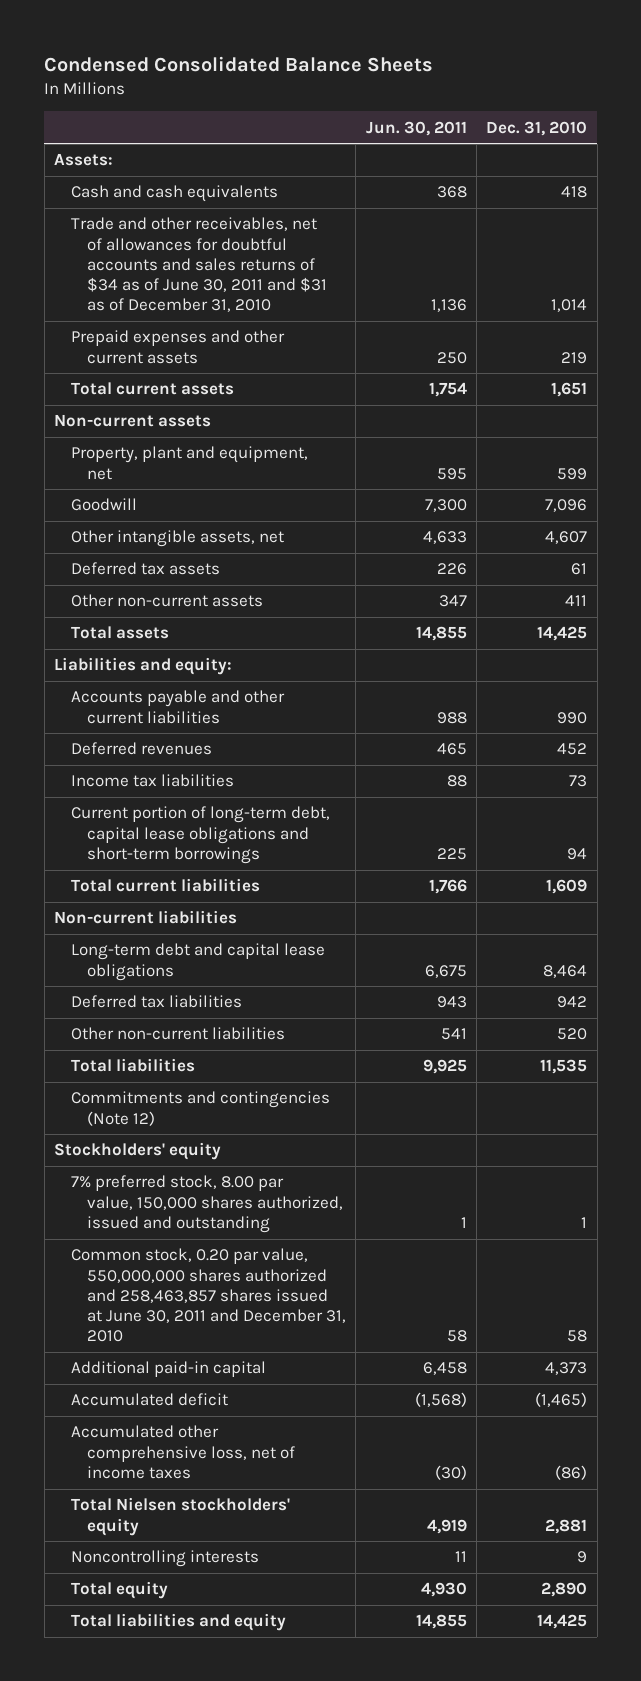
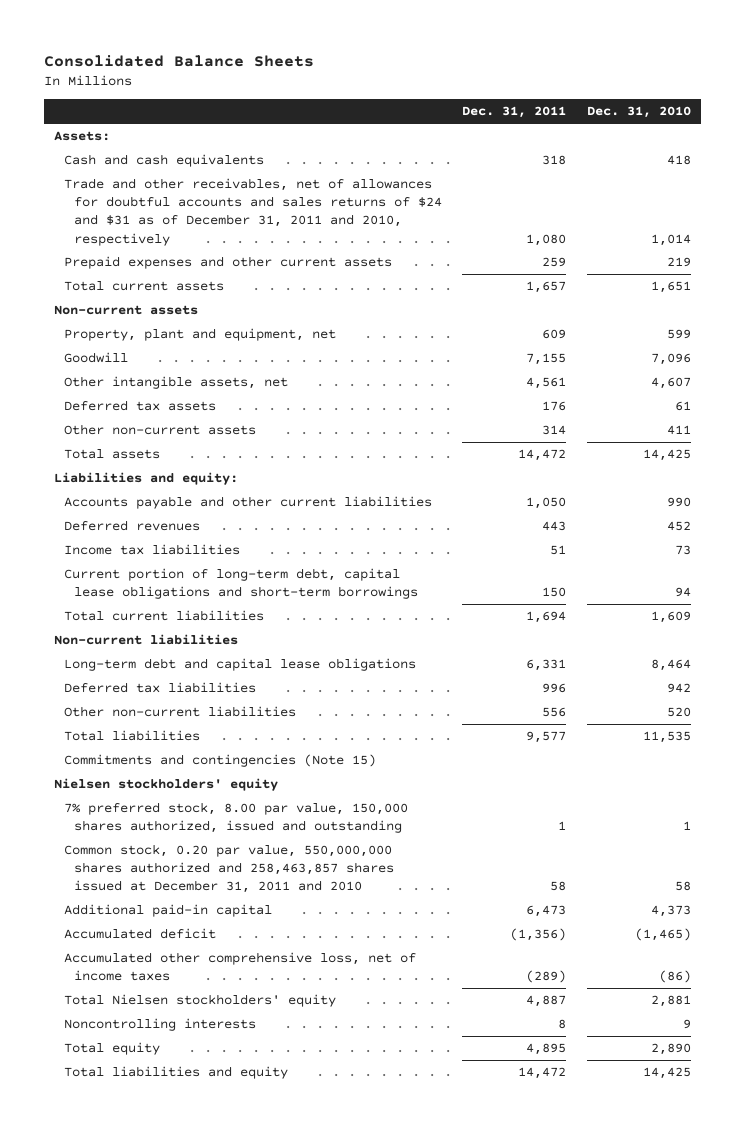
- Condensed Consolidated Balance Sheets
+ Consolidated Balance Sheets
- | Jun. 30, 2011 | Dec. 31, 2010
+ | Dec. 31, 2011 | Dec. 31, 2010
- Trade and other receivables, net of allowances for doubtful accounts and sales returns of $34 as of June 30, 2011 and $31 as of December 31, 2010 | 1,136 | 1,014
+ Trade and other receivables, net of allowances for doubtful accounts and sales returns of $24 and $31 as of December 31, 2011 and 2010, respectively | 1,080 | 1,014
- Commitments and contingencies (Note 12)
- Stockholders' equity
+ Commitments and contingencies (Note 15)
+ Nielsen stockholders' equity
- Common stock, 0.20 par value, 550,000,000 shares authorized and 258,463,857 shares issued at June 30, 2011 and December 31, 2010 | 58 | 58
+ Common stock, 0.20 par value, 550,000,000 shares authorized and 258,463,857 shares issued at December 31, 2011 and 2010 | 58 | 58

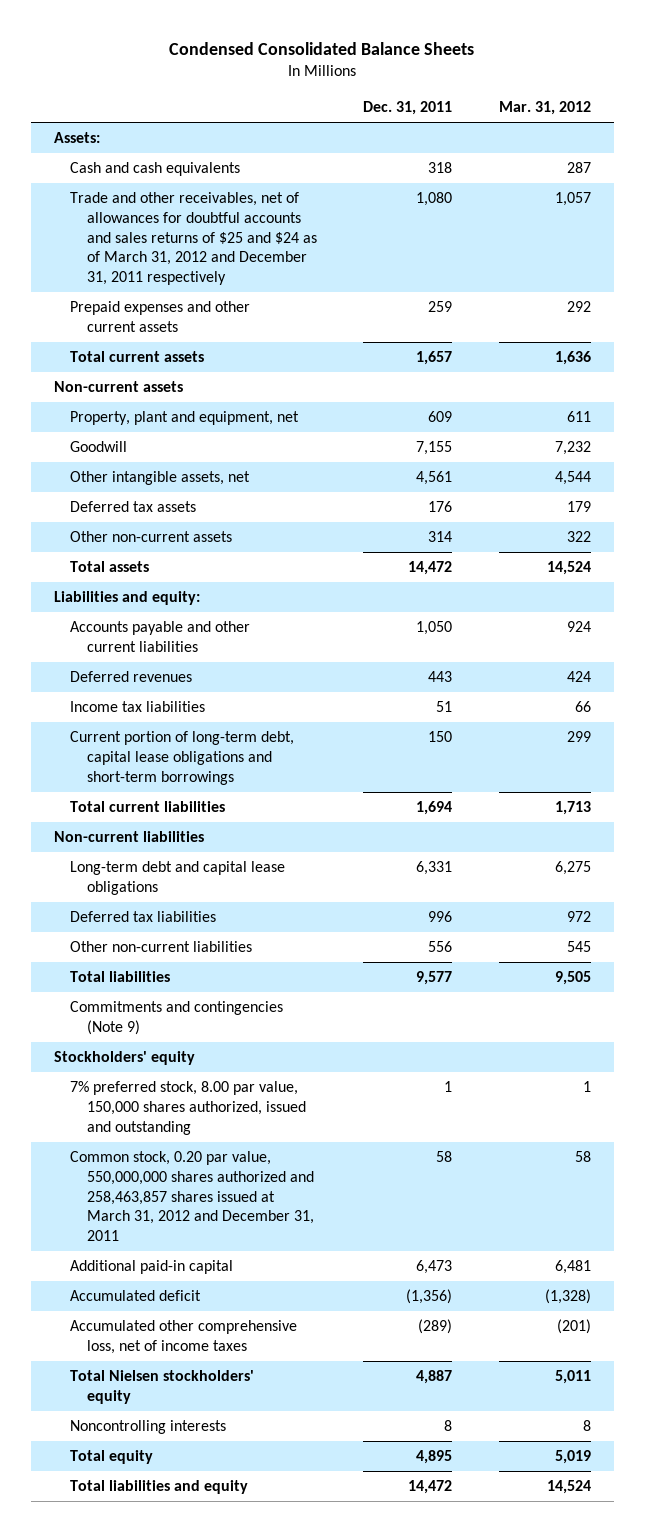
- Consolidated Balance Sheets
+ Condensed Consolidated Balance Sheets
- | Dec. 31, 2011 | Dec. 31, 2010
+ | Dec. 31, 2011 | Mar. 31, 2012
- Trade and other receivables, net of allowances for doubtful accounts and sales returns of $24 and $31 as of December 31, 2011 and 2010, respectively | 1,080 | 1,014
+ Trade and other receivables, net of allowances for doubtful accounts and sales returns of $25 and $24 as of March 31, 2012 and December 31, 2011 respectively | 1,080 | 1,057
- Commitments and contingencies (Note 15)
- Nielsen stockholders' equity
+ Commitments and contingencies (Note 9)
+ Stockholders' equity
- Common stock, 0.20 par value, 550,000,000 shares authorized and 258,463,857 shares issued at December 31, 2011 and 2010 | 58 | 58
+ Common stock, 0.20 par value, 550,000,000 shares authorized and 258,463,857 shares issued at March 31, 2012 and December 31, 2011 | 58 | 58

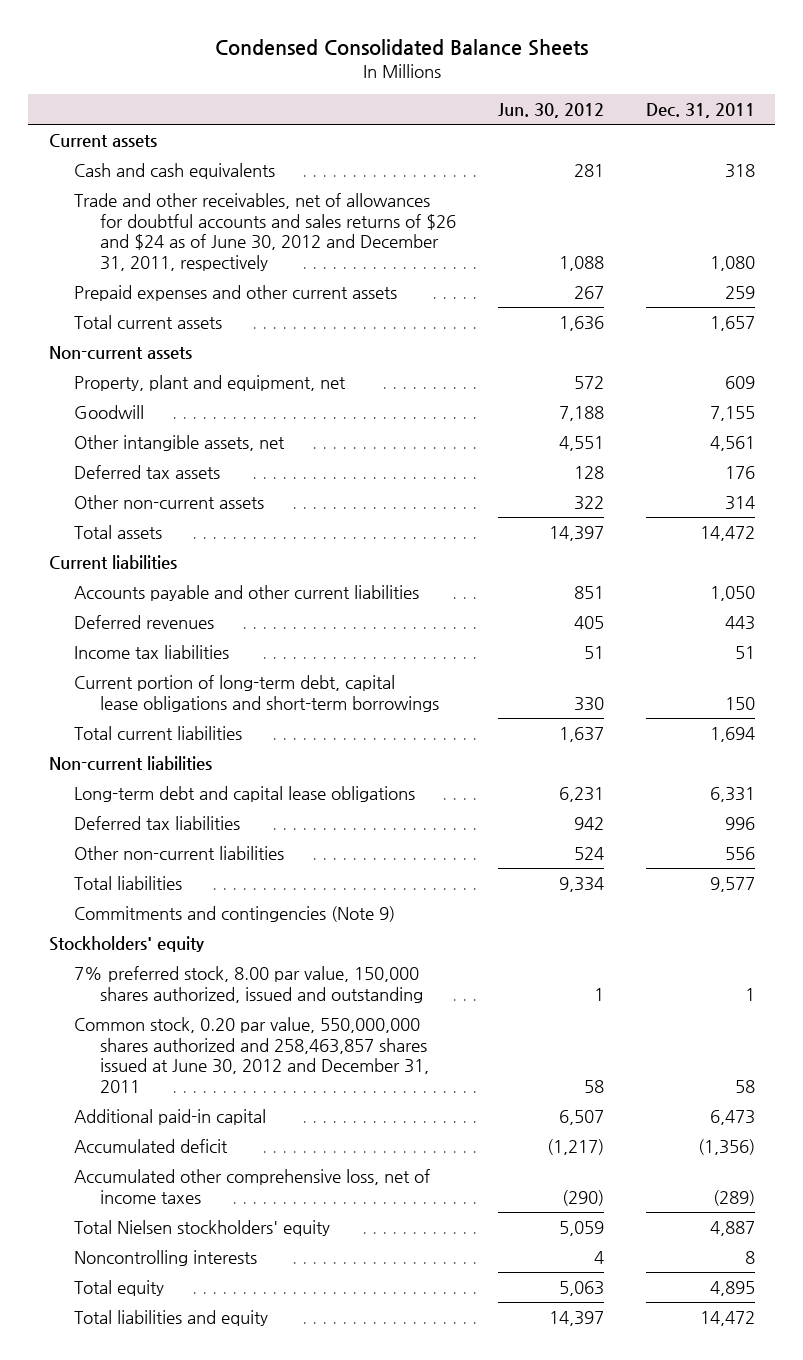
- | Dec. 31, 2011 | Mar. 31, 2012
+ | Jun. 30, 2012 | Dec. 31, 2011
- Assets:
+ Current assets
- Trade and other receivables, net of allowances for doubtful accounts and sales returns of $25 and $24 as of March 31, 2012 and December 31, 2011 respectively | 1,080 | 1,057
+ Trade and other receivables, net of allowances for doubtful accounts and sales returns of $26 and $24 as of June 30, 2012 and December 31, 2011, respectively | 1,088 | 1,080
- Liabilities and equity:
+ Current liabilities
- Common stock, 0.20 par value, 550,000,000 shares authorized and 258,463,857 shares issued at March 31, 2012 and December 31, 2011 | 58 | 58
+ Common stock, 0.20 par value, 550,000,000 shares authorized and 258,463,857 shares issued at June 30, 2012 and December 31, 2011 | 58 | 58

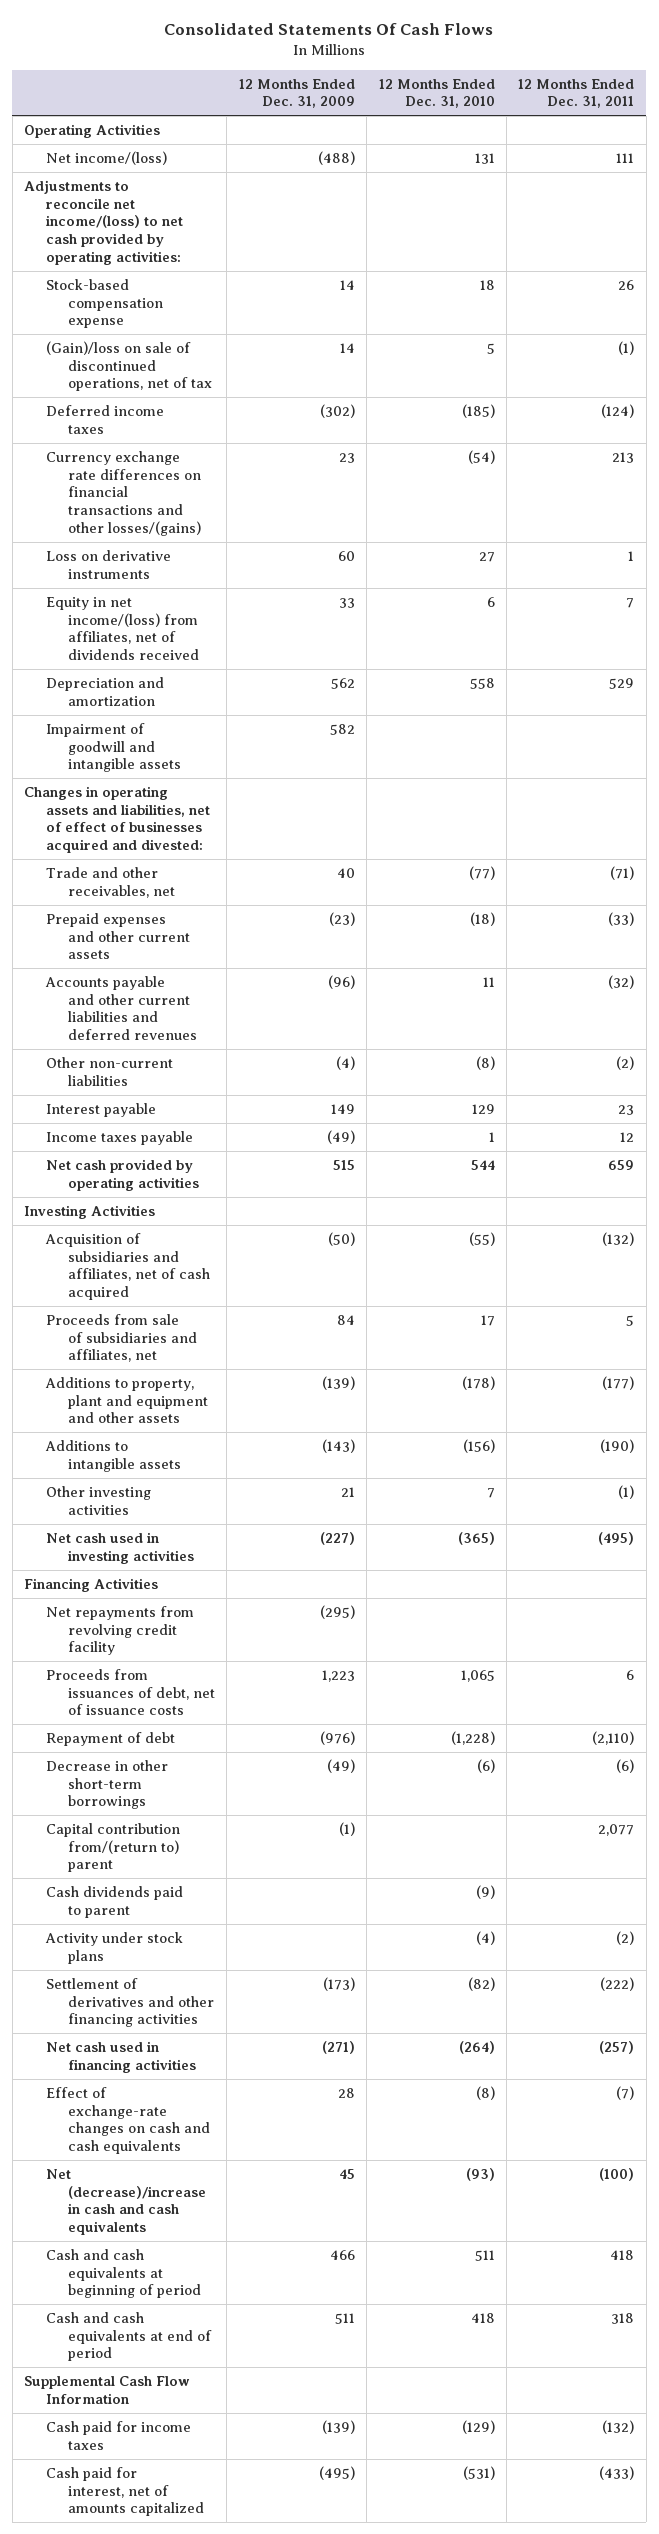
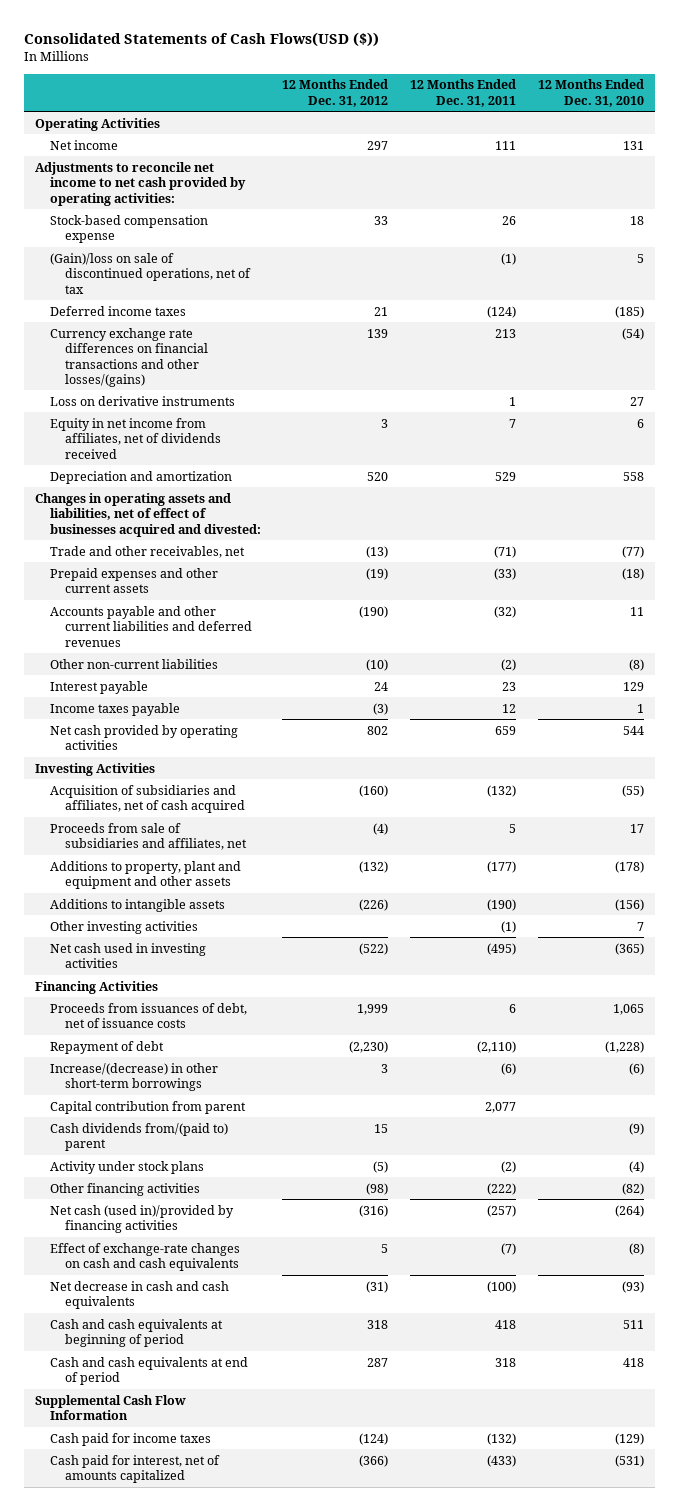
- Consolidated Statements Of Cash Flows
+ Consolidated Statements of Cash Flows(USD ($))
- | 12 Months Ended Dec. 31, 2009 | 12 Months Ended Dec. 31, 2010 | 12 Months Ended Dec. 31, 2011
+ | 12 Months Ended Dec. 31, 2012 | 12 Months Ended Dec. 31, 2011 | 12 Months Ended Dec. 31, 2010
- Net income/(loss) | (488) | 131 | 111
- Adjustments to reconcile net income/(loss) to net cash provided by operating activities:
+ Net income | 297 | 111 | 131
+ Adjustments to reconcile net income to net cash provided by operating activities:
- Equity in net income/(loss) from affiliates, net of dividends received | 33 | 6 | 7
+ Equity in net income from affiliates, net of dividends received | 3 | 7 | 6
- Impairment of goodwill and intangible assets | 582 | |
- Net repayments from revolving credit facility | (295) | |
- Decrease in other short-term borrowings | (49) | (6) | (6)
- Capital contribution from/(return to) parent | (1) | | 2,077
- Cash dividends paid to parent | | (9) |
+ Increase/(decrease) in other short-term borrowings | 3 | (6) | (6)
+ Capital contribution from parent | | 2,077 |
+ Cash dividends from/(paid to) parent | 15 | | (9)
- Settlement of derivatives and other financing activities | (173) | (82) | (222)
- Net cash used in financing activities | (271) | (264) | (257)
+ Other financing activities | (98) | (222) | (82)
+ Net cash (used in)/provided by financing activities | (316) | (257) | (264)
- Net (decrease)/increase in cash and cash equivalents | 45 | (93) | (100)
+ Net decrease in cash and cash equivalents | (31) | (100) | (93)

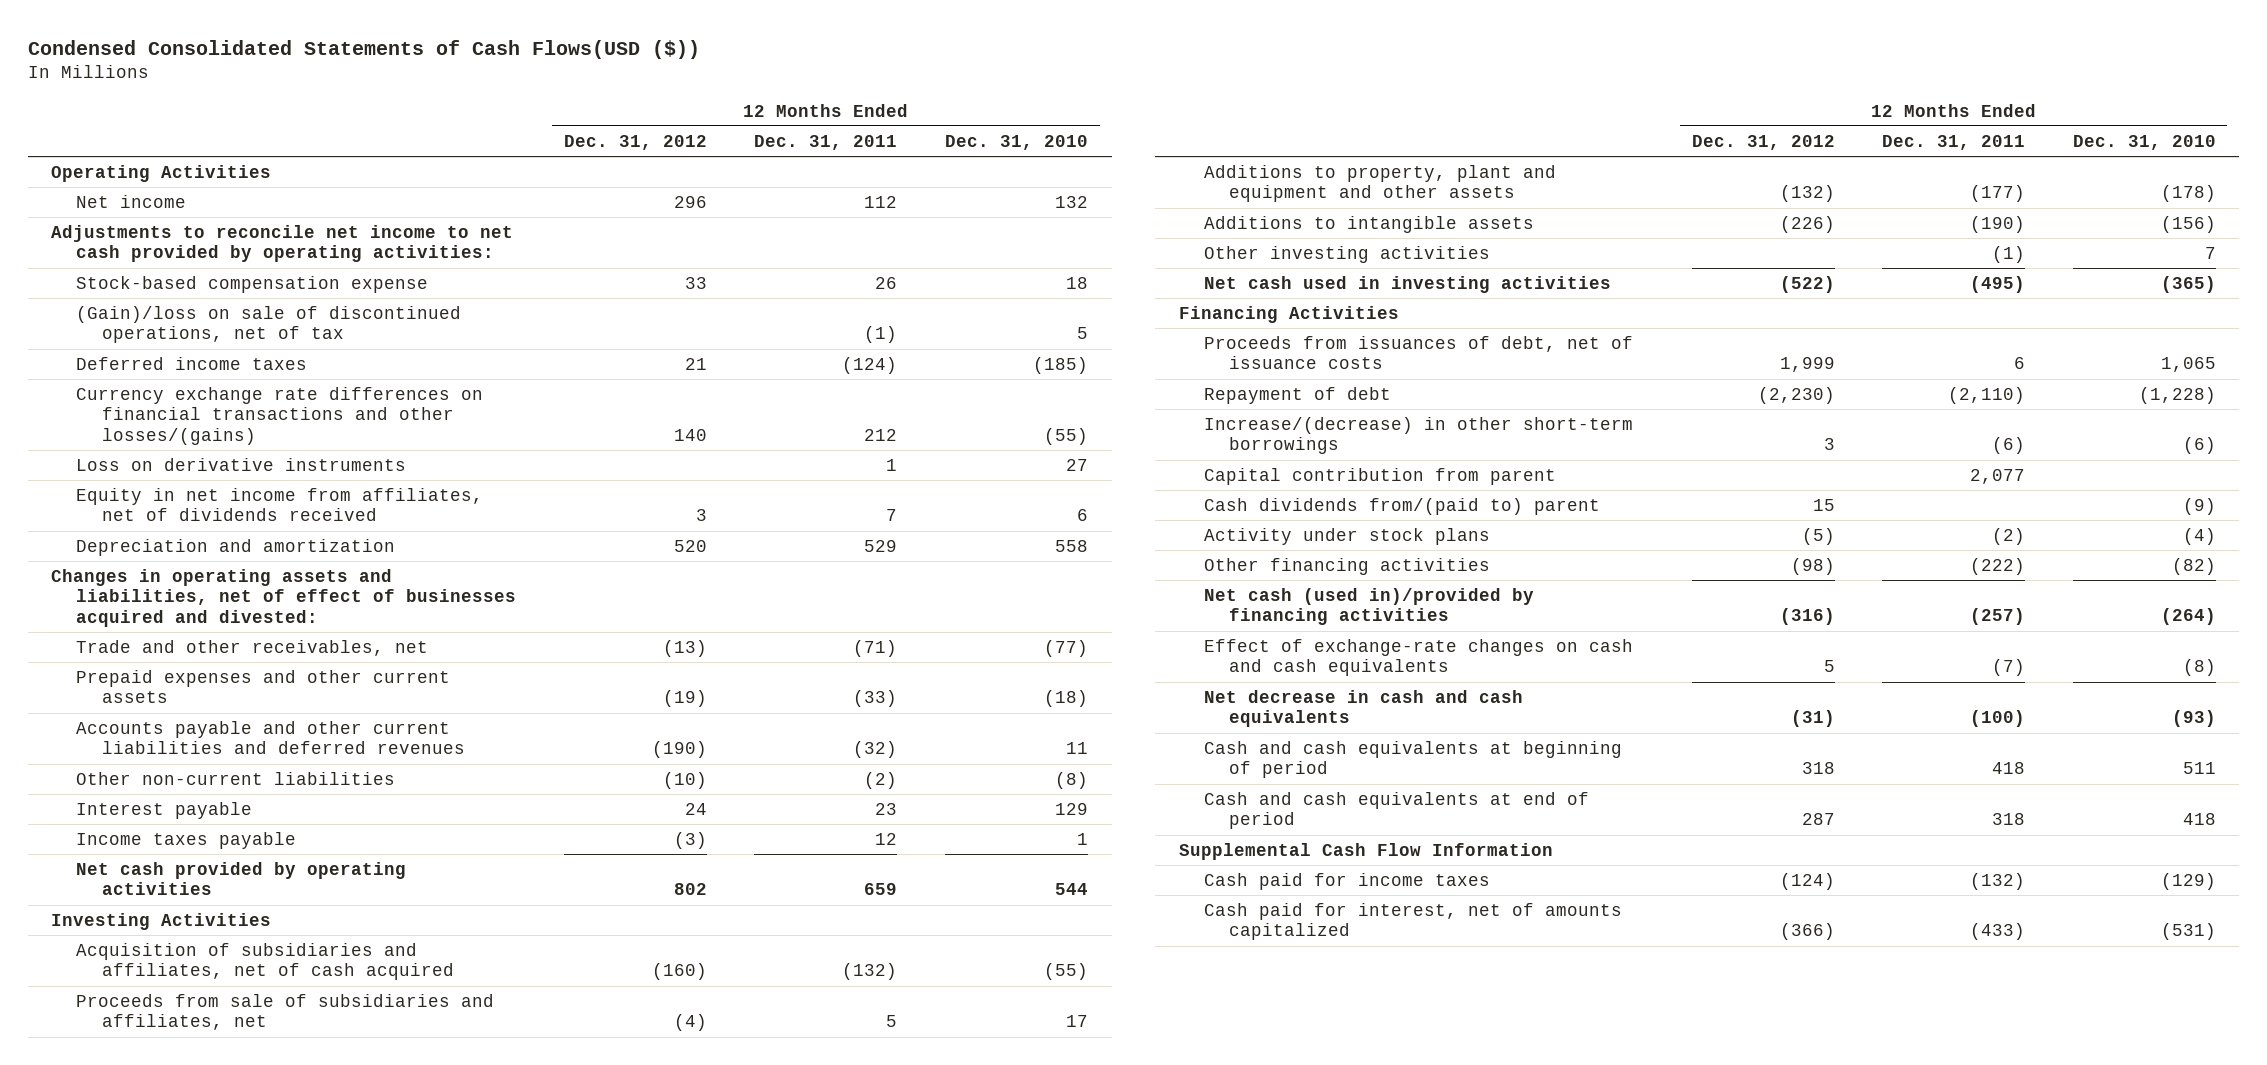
- Consolidated Statements of Cash Flows(USD ($))
+ Condensed Consolidated Statements of Cash Flows(USD ($))
- Net income | 297 | 111 | 131
+ Net income | 296 | 112 | 132
- Currency exchange rate differences on financial transactions and other losses/(gains) | 139 | 213 | (54)
+ Currency exchange rate differences on financial transactions and other losses/(gains) | 140 | 212 | (55)

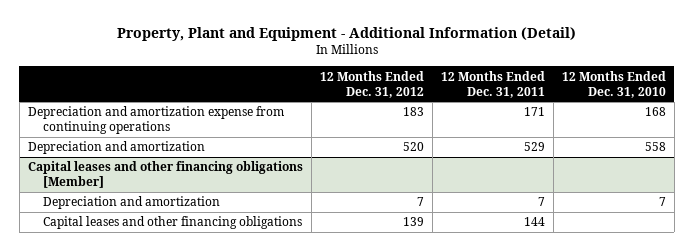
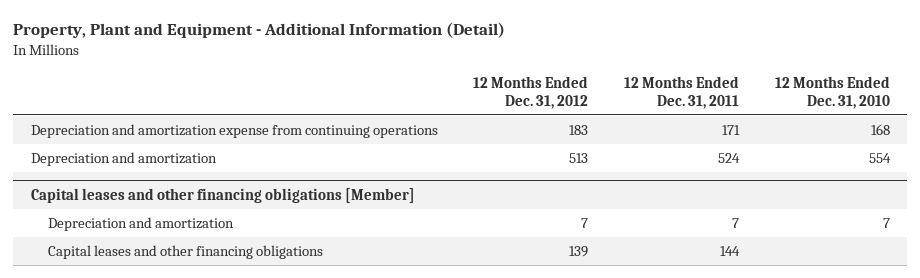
- Depreciation and amortization | 520 | 529 | 558
+ Depreciation and amortization | 513 | 524 | 554

